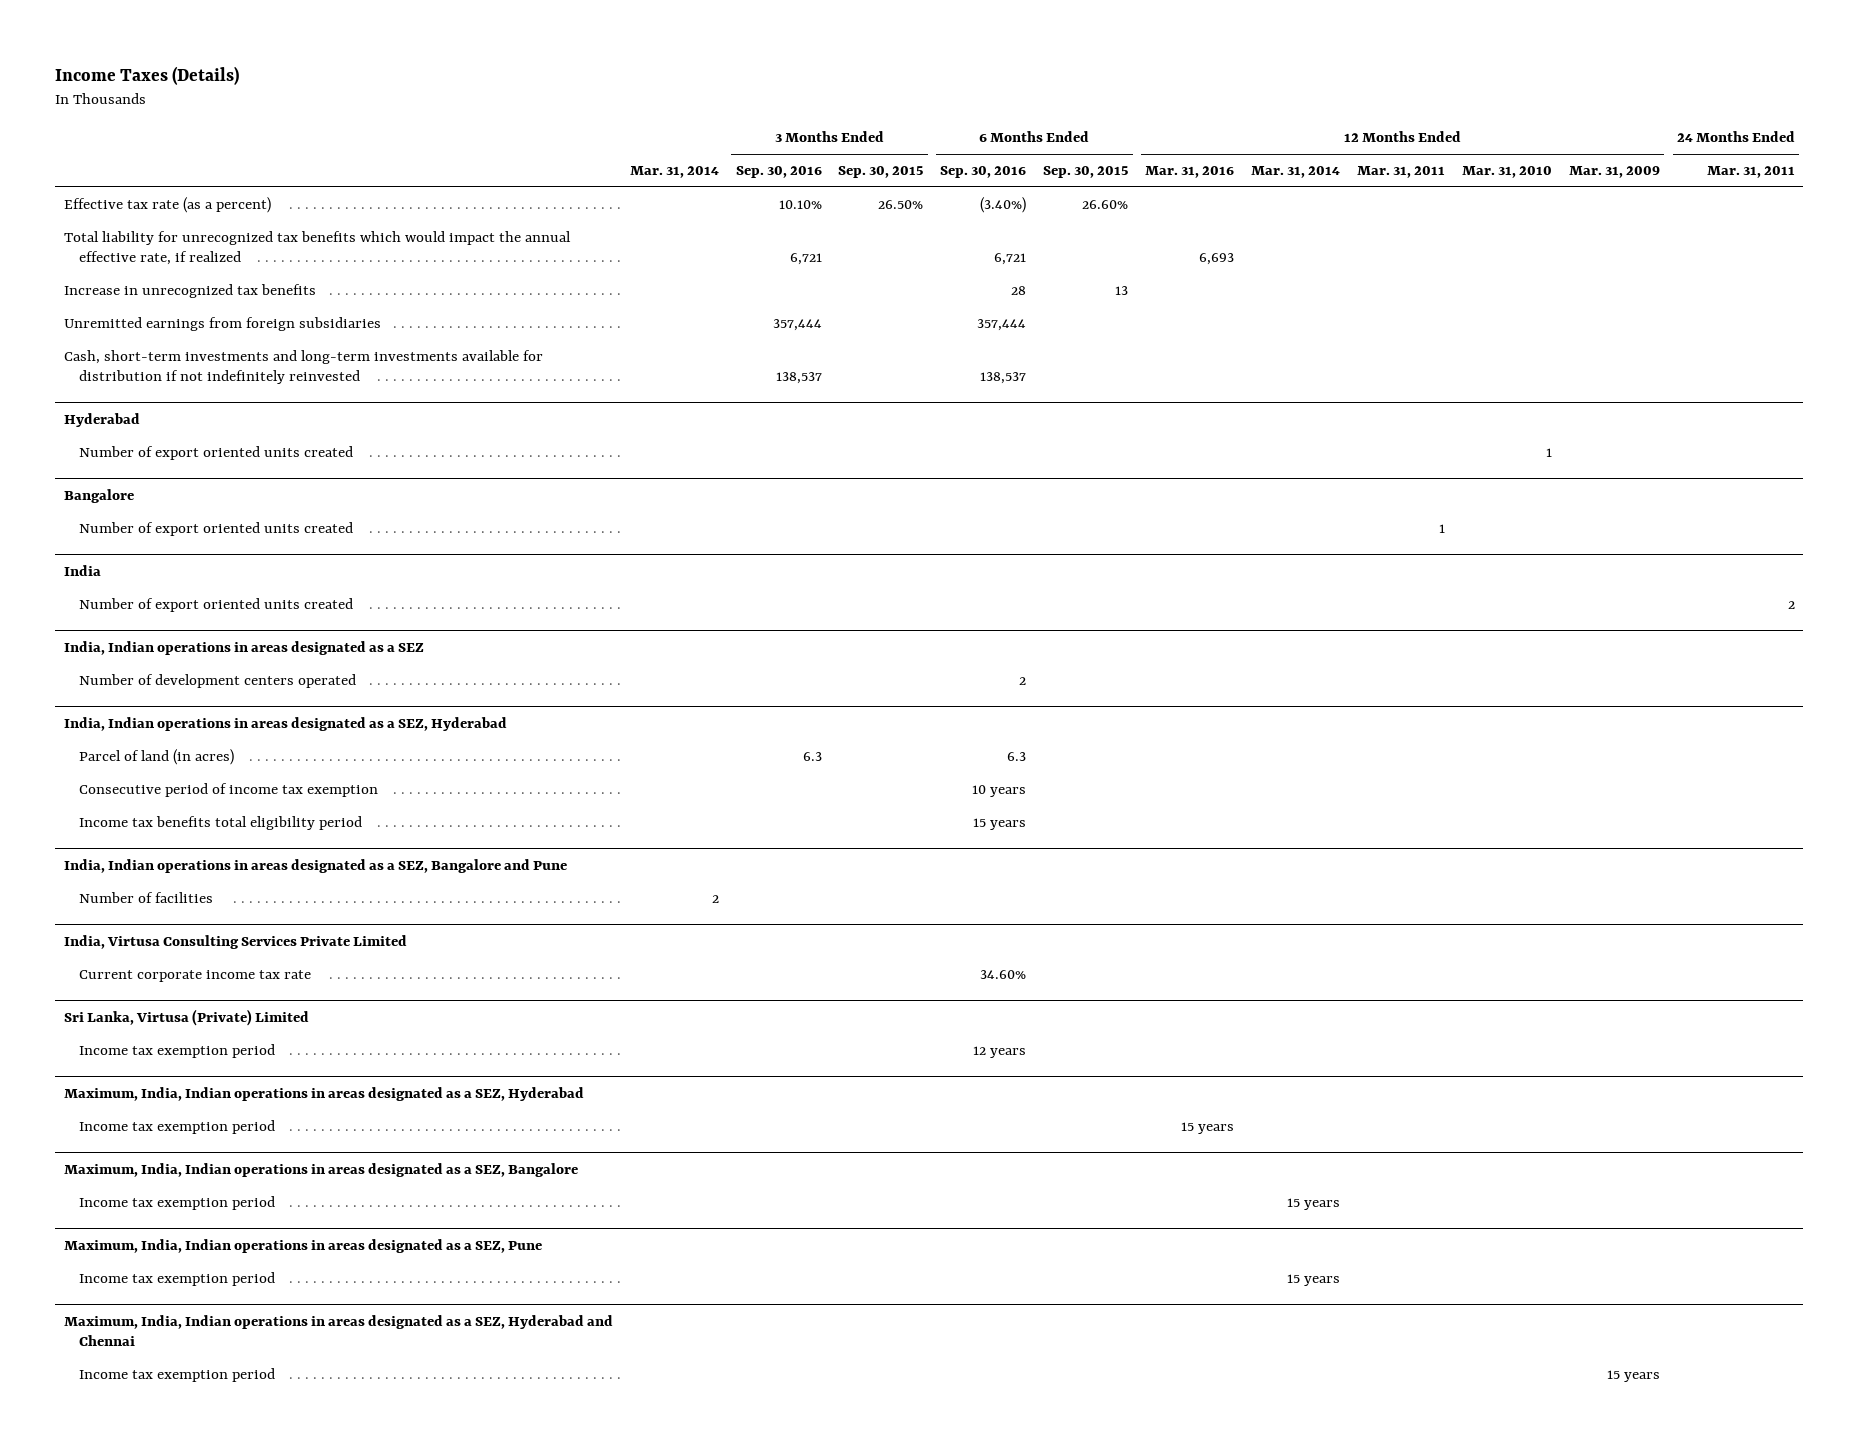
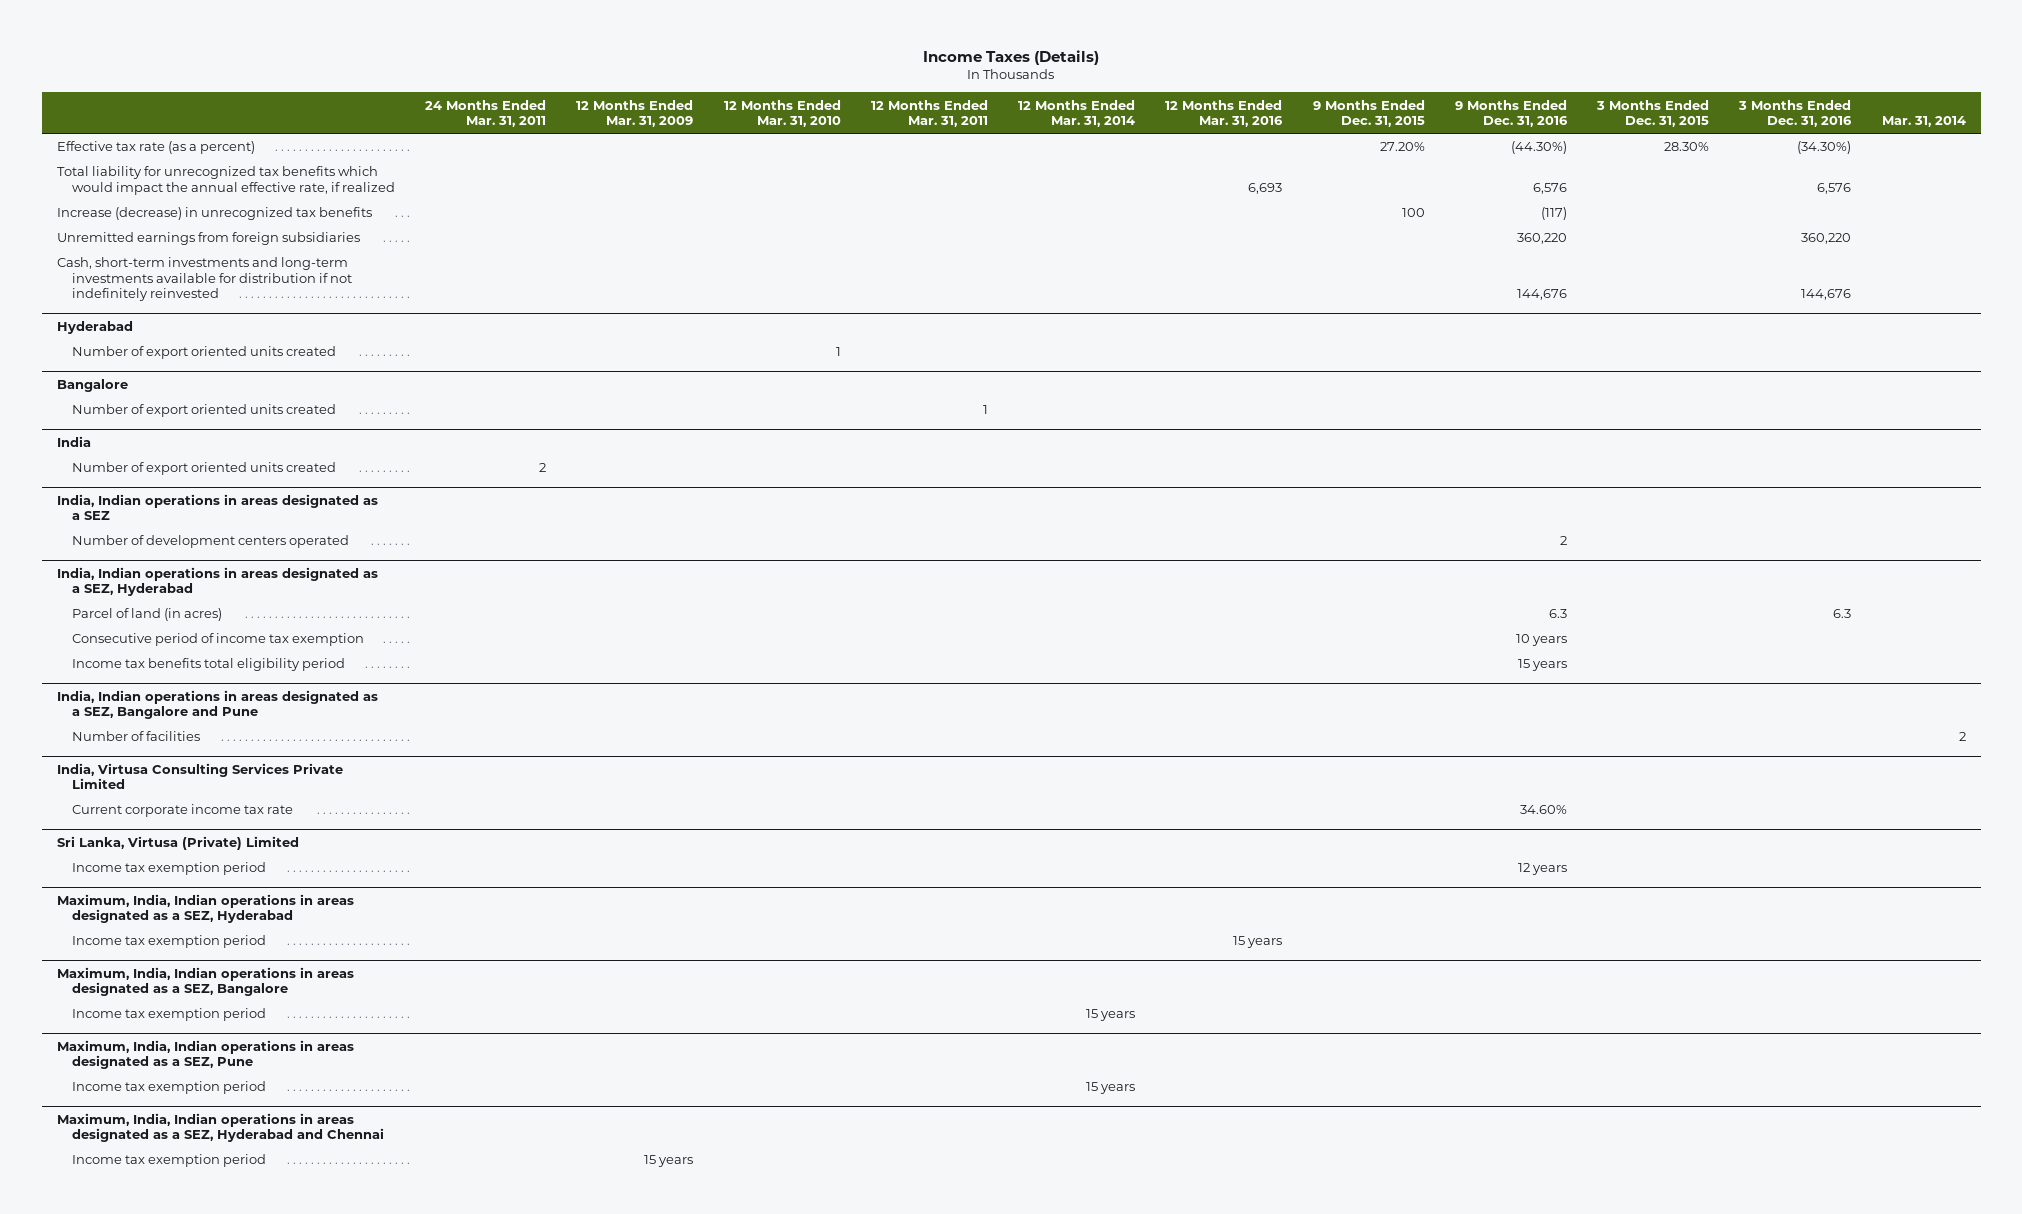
- | Mar. 31, 2014 | 3 Months Ended Sep. 30, 2016 | 3 Months Ended Sep. 30, 2015 | 6 Months Ended Sep. 30, 2016 | 6 Months Ended Sep. 30, 2015 | 12 Months Ended Mar. 31, 2016 | 12 Months Ended Mar. 31, 2014 | 12 Months Ended Mar. 31, 2011 | 12 Months Ended Mar. 31, 2010 | 12 Months Ended Mar. 31, 2009 | 24 Months Ended Mar. 31, 2011
+ | 24 Months Ended Mar. 31, 2011 | 12 Months Ended Mar. 31, 2009 | 12 Months Ended Mar. 31, 2010 | 12 Months Ended Mar. 31, 2011 | 12 Months Ended Mar. 31, 2014 | 12 Months Ended Mar. 31, 2016 | 9 Months Ended Dec. 31, 2015 | 9 Months Ended Dec. 31, 2016 | 3 Months Ended Dec. 31, 2015 | 3 Months Ended Dec. 31, 2016 | Mar. 31, 2014
- Increase in unrecognized tax benefits | | | | 28 | 13 | | | | | |
+ Increase (decrease) in unrecognized tax benefits | | | | | | | 100 | (117) | | |

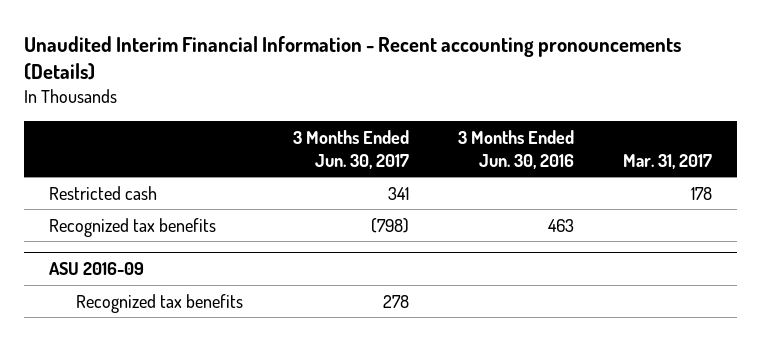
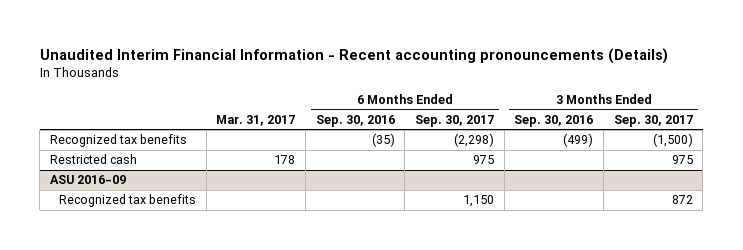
- | 3 Months Ended Jun. 30, 2017 | 3 Months Ended Jun. 30, 2016 | Mar. 31, 2017
+ | Mar. 31, 2017 | 6 Months Ended Sep. 30, 2016 | 6 Months Ended Sep. 30, 2017 | 3 Months Ended Sep. 30, 2016 | 3 Months Ended Sep. 30, 2017
moved down: Restricted cash | 178 | | 975 | | 975

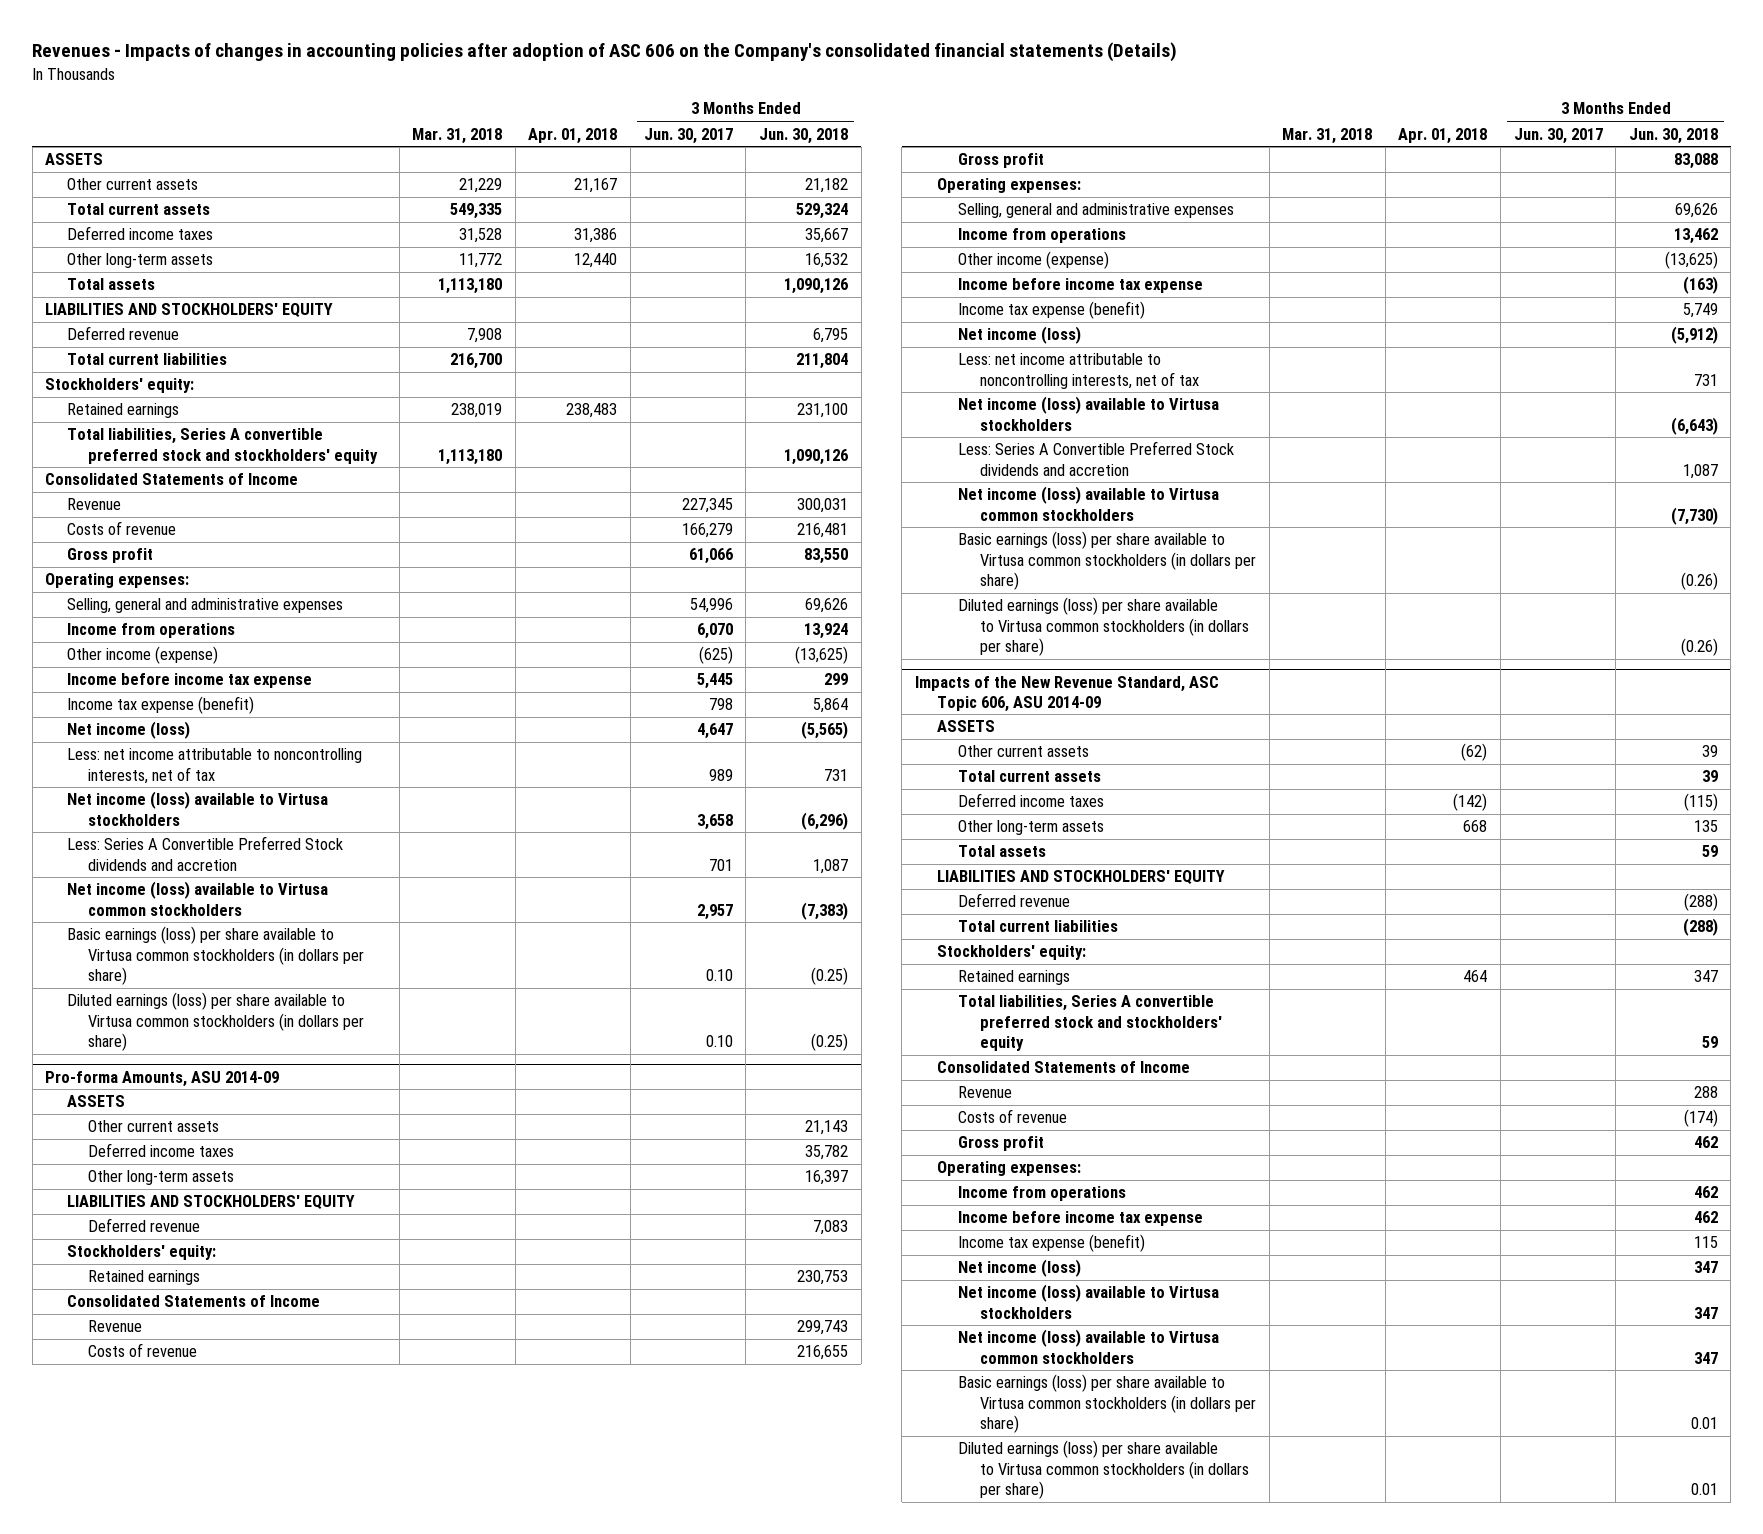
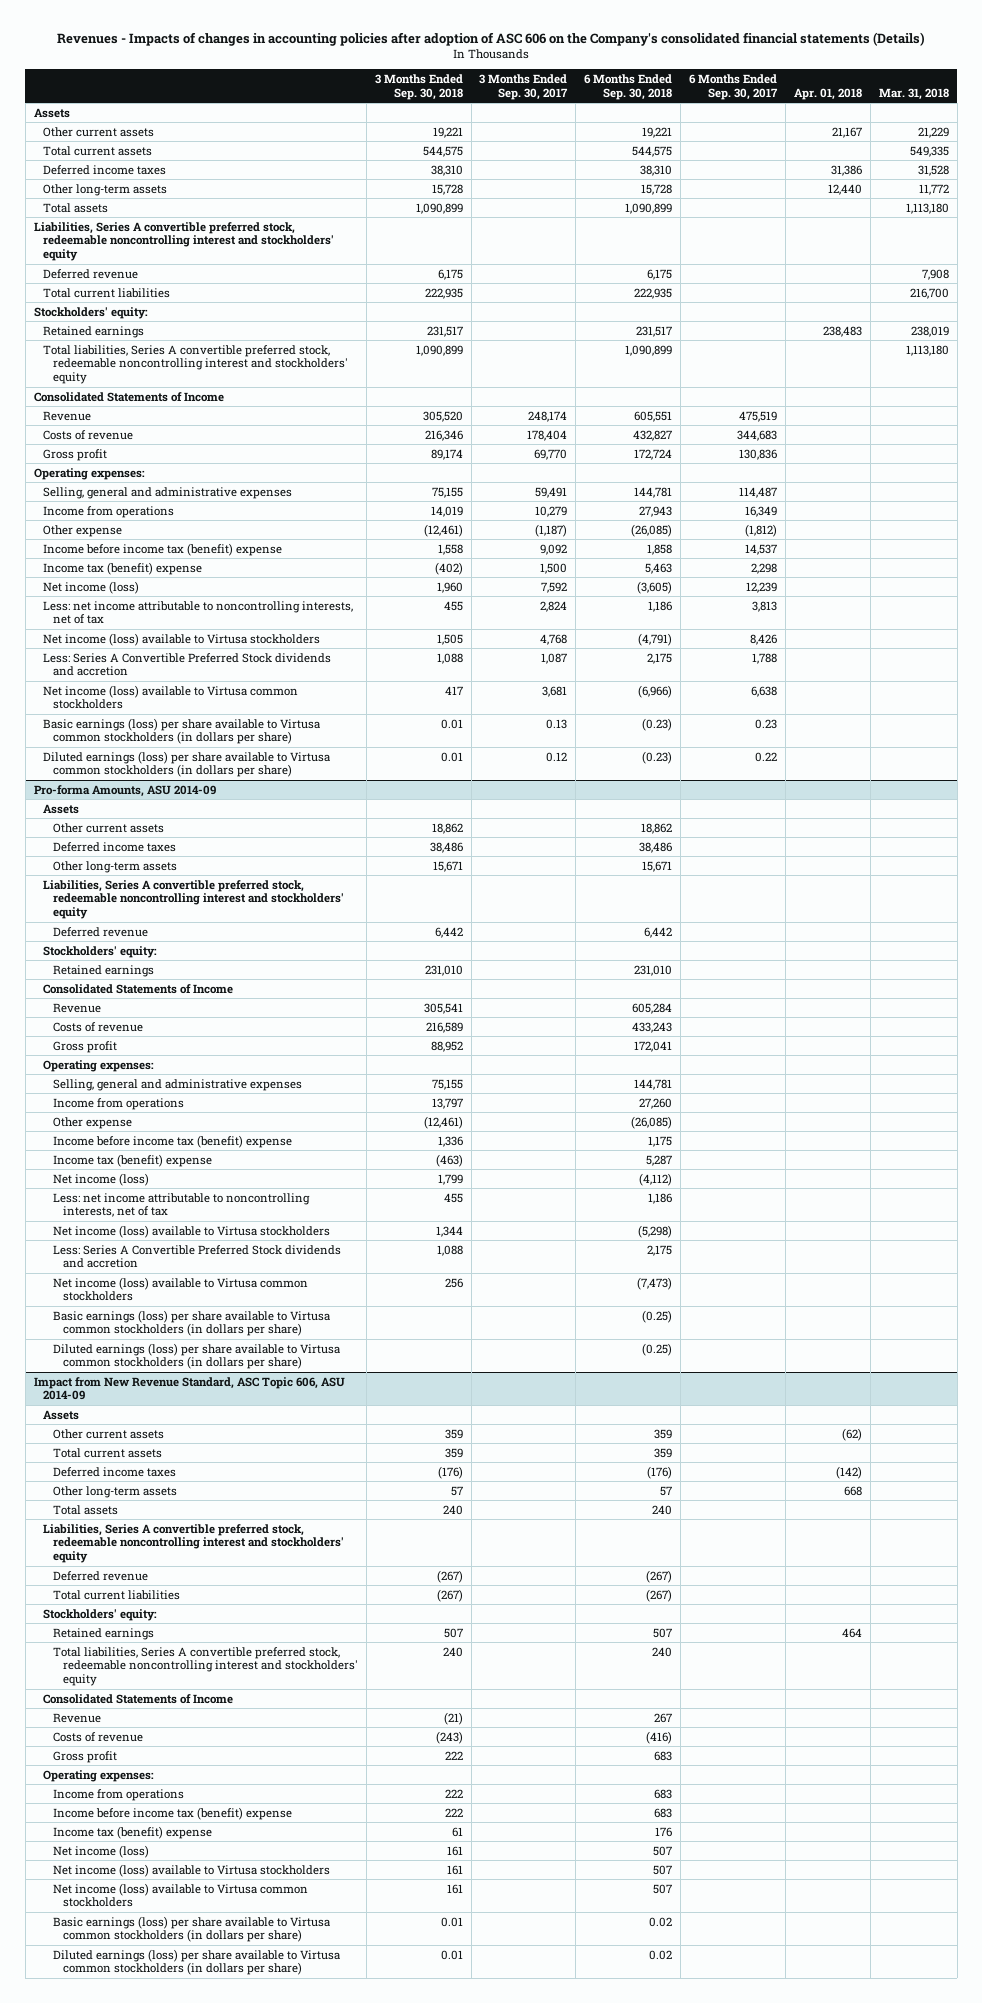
- | Mar. 31, 2018 | Apr. 01, 2018 | 3 Months Ended Jun. 30, 2017 | 3 Months Ended Jun. 30, 2018
+ | 3 Months Ended Sep. 30, 2018 | 3 Months Ended Sep. 30, 2017 | 6 Months Ended Sep. 30, 2018 | 6 Months Ended Sep. 30, 2017 | Apr. 01, 2018 | Mar. 31, 2018
- ASSETS
+ Assets
- LIABILITIES AND STOCKHOLDERS' EQUITY
+ Liabilities, Series A convertible preferred stock, redeemable noncontrolling interest and stockholders' equity
- Total liabilities, Series A convertible preferred stock and stockholders' equity | 1,113,180 | | | 1,090,126
+ Total liabilities, Series A convertible preferred stock, redeemable noncontrolling interest and stockholders' equity | 1,090,899 | | 1,090,899 | | | 1,113,180
- Other income (expense) | | | (625) | (13,625)
- Income before income tax expense | | | 5,445 | 299
- Income tax expense (benefit) | | | 798 | 5,864
+ Other expense | (12,461) | (1,187) | (26,085) | (1,812) | |
+ Income before income tax (benefit) expense | 1,558 | 9,092 | 1,858 | 14,537 | |
+ Income tax (benefit) expense | (402) | 1,500 | 5,463 | 2,298 | |
@ Pro-forma Amounts, ASU 2014-09
- ASSETS
+ Assets
- LIABILITIES AND STOCKHOLDERS' EQUITY
+ Liabilities, Series A convertible preferred stock, redeemable noncontrolling interest and stockholders' equity
- Other income (expense) | | | | (13,625)
- Income before income tax expense | | | | (163)
- Income tax expense (benefit) | | | | 5,749
+ Other expense | (12,461) | | (26,085) | | |
+ Income before income tax (benefit) expense | 1,336 | | 1,175 | | |
+ Income tax (benefit) expense | (463) | | 5,287 | | |
- Impacts of the New Revenue Standard, ASC Topic 606, ASU 2014-09
- ASSETS
+ Impact from New Revenue Standard, ASC Topic 606, ASU 2014-09
+ Assets
- LIABILITIES AND STOCKHOLDERS' EQUITY
+ Liabilities, Series A convertible preferred stock, redeemable noncontrolling interest and stockholders' equity
- Total liabilities, Series A convertible preferred stock and stockholders' equity | | | | 59
+ Total liabilities, Series A convertible preferred stock, redeemable noncontrolling interest and stockholders' equity | 240 | | 240 | | |
- Income before income tax expense | | | | 462
- Income tax expense (benefit) | | | | 115
+ Income before income tax (benefit) expense | 222 | | 683 | | |
+ Income tax (benefit) expense | 61 | | 176 | | |

